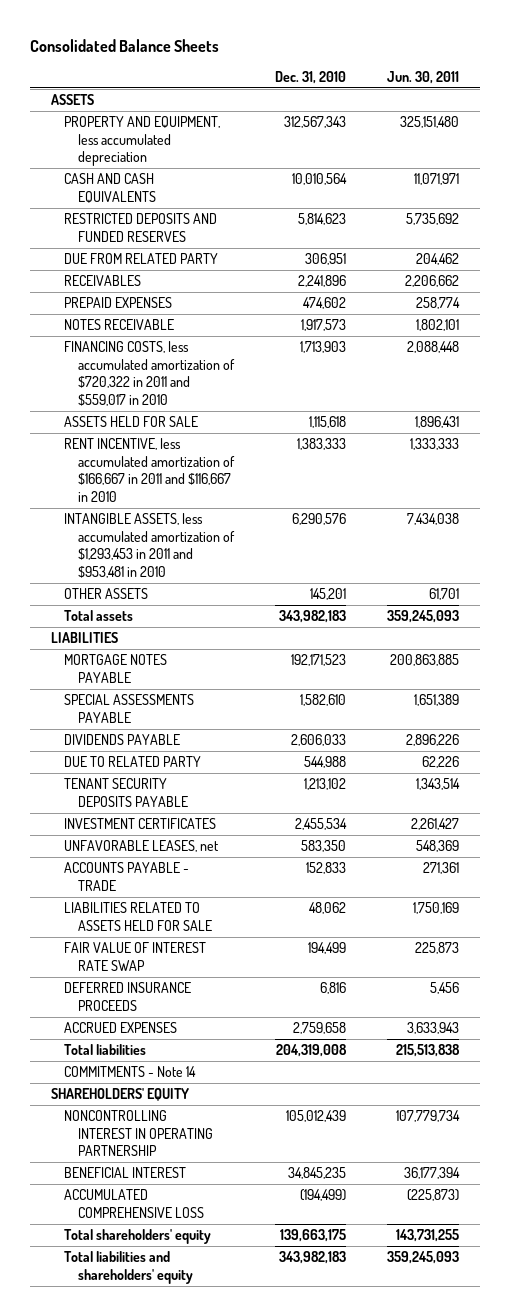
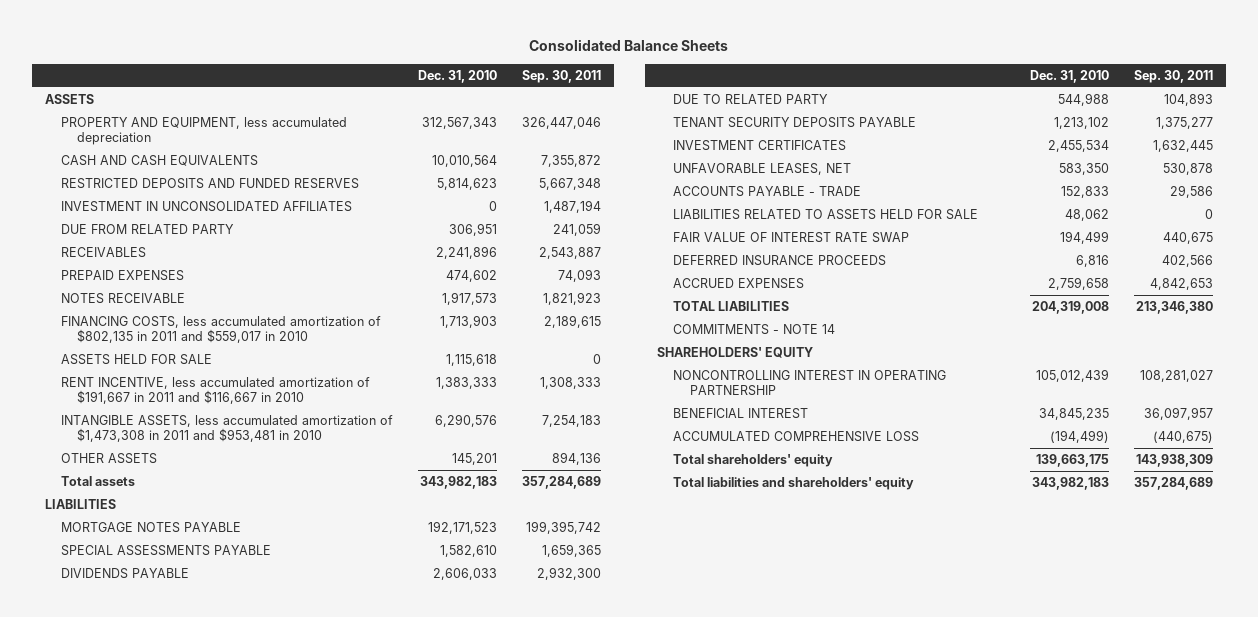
- | Dec. 31, 2010 | Jun. 30, 2011
+ | Dec. 31, 2010 | Sep. 30, 2011
+ INVESTMENT IN UNCONSOLIDATED AFFILIATES | 0 | 1,487,194
- FINANCING COSTS, less accumulated amortization of $720,322 in 2011 and $559,017 in 2010 | 1,713,903 | 2,088,448
+ FINANCING COSTS, less accumulated amortization of $802,135 in 2011 and $559,017 in 2010 | 1,713,903 | 2,189,615
- RENT INCENTIVE, less accumulated amortization of $166,667 in 2011 and $116,667 in 2010 | 1,383,333 | 1,333,333
- INTANGIBLE ASSETS, less accumulated amortization of $1,293,453 in 2011 and $953,481 in 2010 | 6,290,576 | 7,434,038
+ RENT INCENTIVE, less accumulated amortization of $191,667 in 2011 and $116,667 in 2010 | 1,383,333 | 1,308,333
+ INTANGIBLE ASSETS, less accumulated amortization of $1,473,308 in 2011 and $953,481 in 2010 | 6,290,576 | 7,254,183
- UNFAVORABLE LEASES, net | 583,350 | 548,369
+ UNFAVORABLE LEASES, NET | 583,350 | 530,878
- Total liabilities | 204,319,008 | 215,513,838
- COMMITMENTS - Note 14
+ TOTAL LIABILITIES | 204,319,008 | 213,346,380
+ COMMITMENTS - NOTE 14

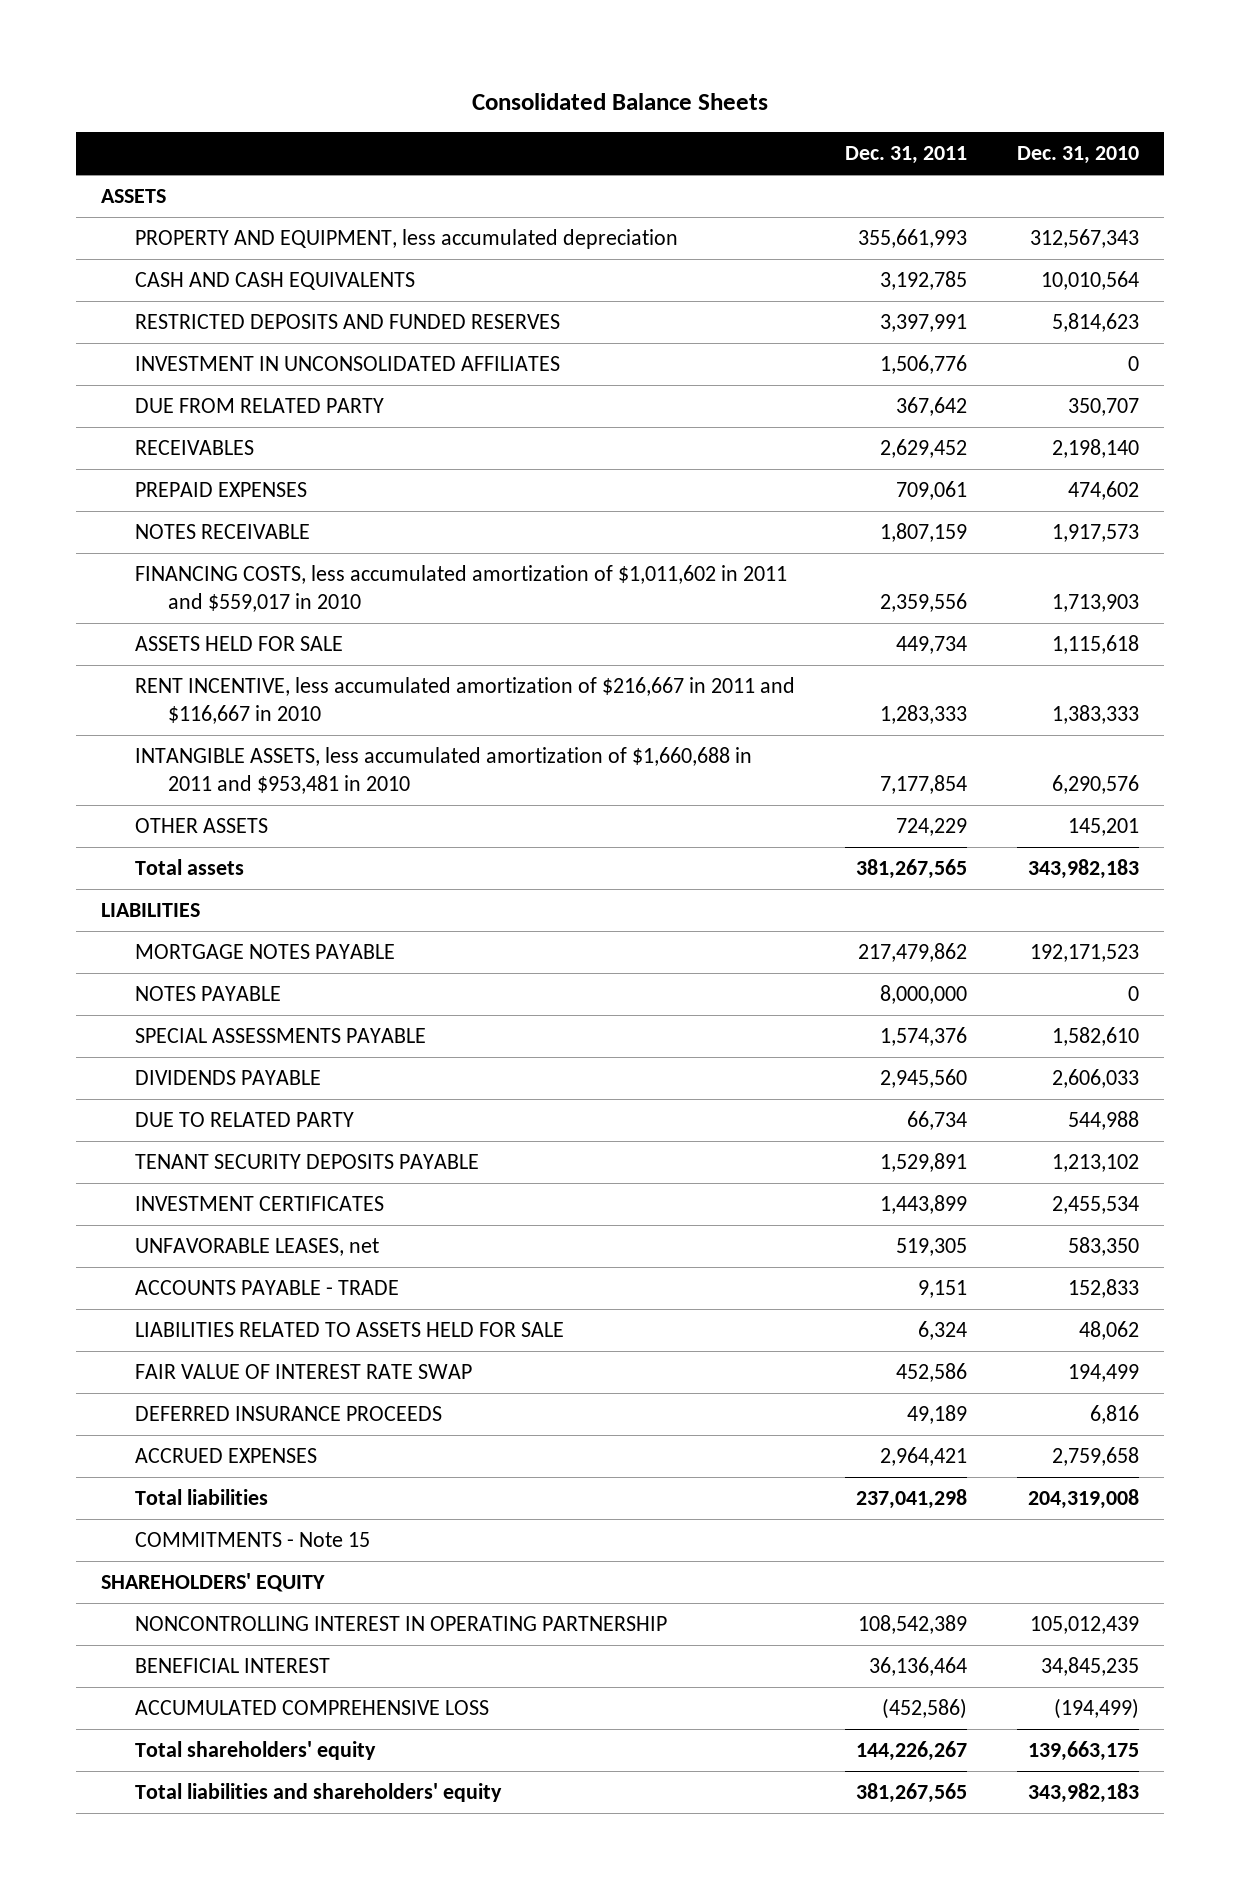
- | Dec. 31, 2010 | Sep. 30, 2011
+ | Dec. 31, 2011 | Dec. 31, 2010
- DUE FROM RELATED PARTY | 306,951 | 241,059
- RECEIVABLES | 2,241,896 | 2,543,887
+ DUE FROM RELATED PARTY | 367,642 | 350,707
+ RECEIVABLES | 2,629,452 | 2,198,140
- FINANCING COSTS, less accumulated amortization of $802,135 in 2011 and $559,017 in 2010 | 1,713,903 | 2,189,615
+ FINANCING COSTS, less accumulated amortization of $1,011,602 in 2011 and $559,017 in 2010 | 2,359,556 | 1,713,903
- RENT INCENTIVE, less accumulated amortization of $191,667 in 2011 and $116,667 in 2010 | 1,383,333 | 1,308,333
- INTANGIBLE ASSETS, less accumulated amortization of $1,473,308 in 2011 and $953,481 in 2010 | 6,290,576 | 7,254,183
+ RENT INCENTIVE, less accumulated amortization of $216,667 in 2011 and $116,667 in 2010 | 1,283,333 | 1,383,333
+ INTANGIBLE ASSETS, less accumulated amortization of $1,660,688 in 2011 and $953,481 in 2010 | 7,177,854 | 6,290,576
+ NOTES PAYABLE | 8,000,000 | 0
- UNFAVORABLE LEASES, NET | 583,350 | 530,878
+ UNFAVORABLE LEASES, net | 519,305 | 583,350
- TOTAL LIABILITIES | 204,319,008 | 213,346,380
- COMMITMENTS - NOTE 14
+ Total liabilities | 237,041,298 | 204,319,008
+ COMMITMENTS - Note 15

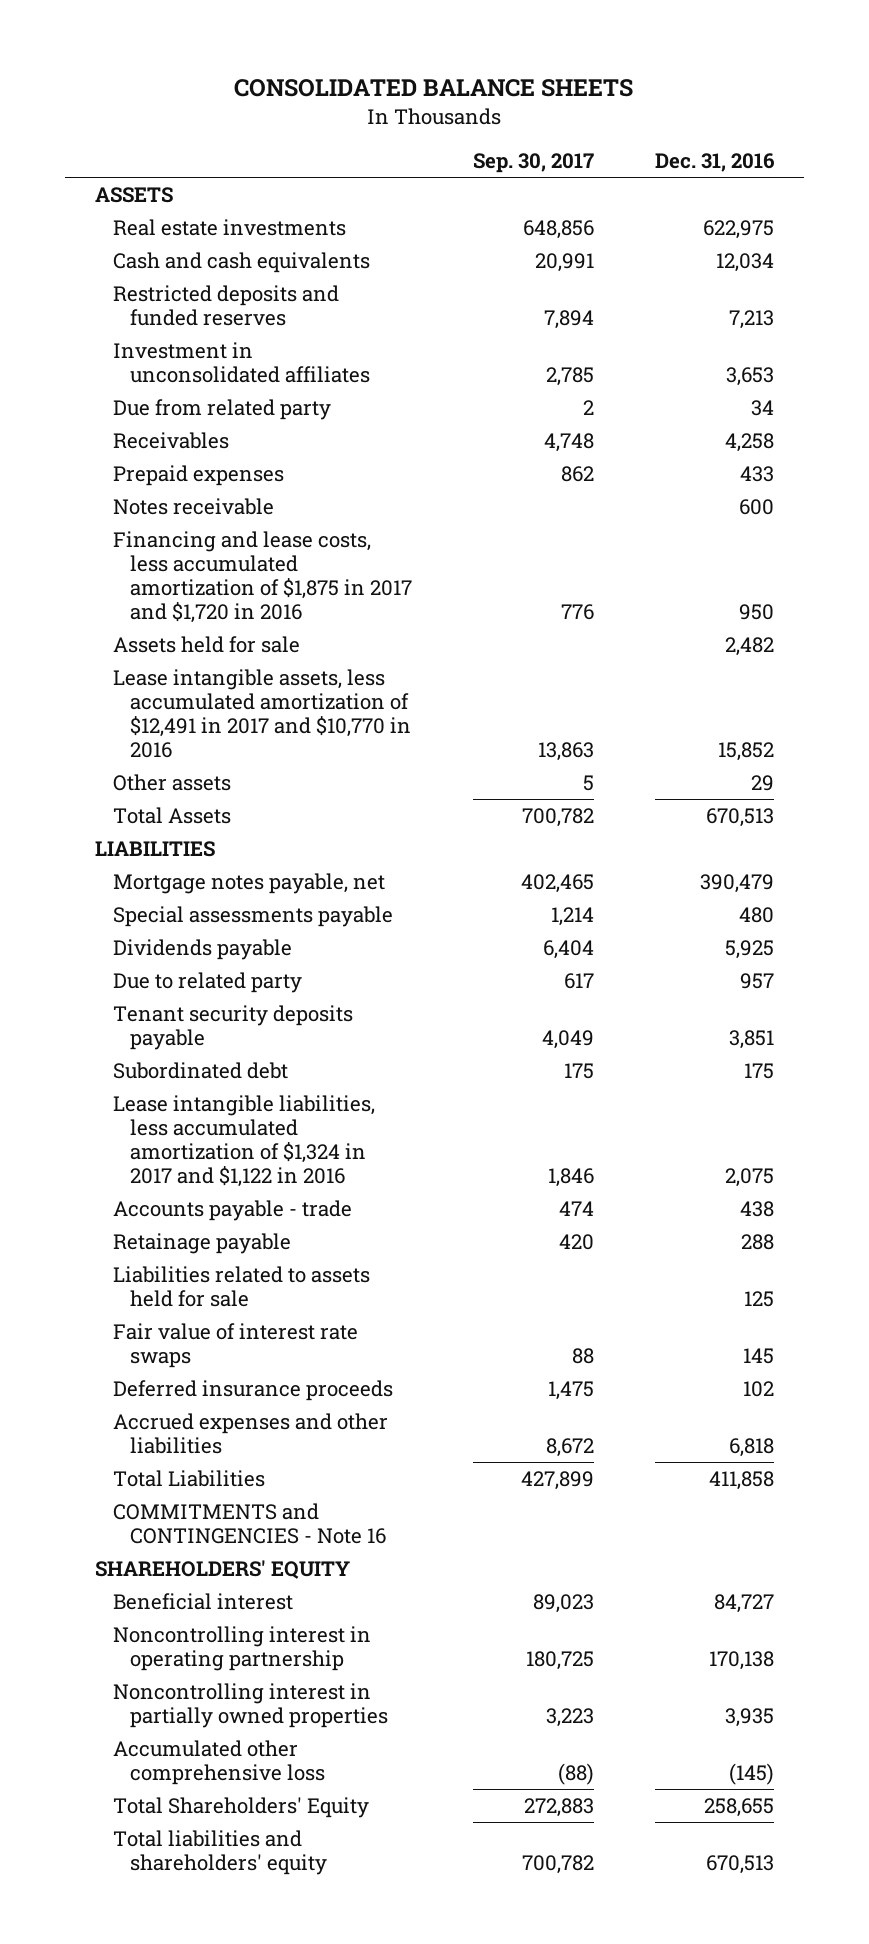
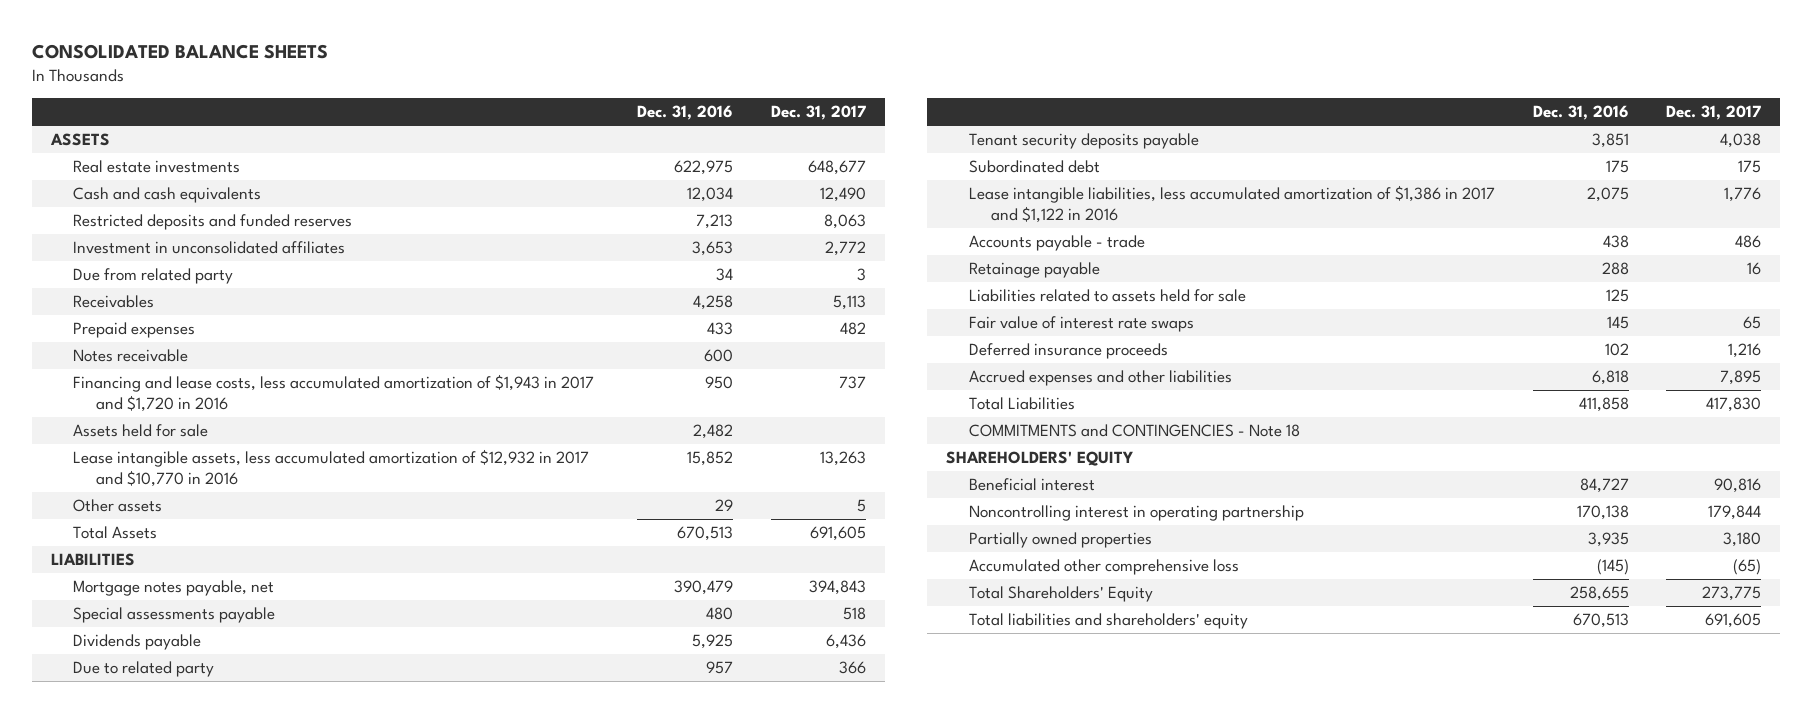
- | Sep. 30, 2017 | Dec. 31, 2016
+ | Dec. 31, 2016 | Dec. 31, 2017
- Financing and lease costs, less accumulated amortization of $1,875 in 2017 and $1,720 in 2016 | 776 | 950
+ Financing and lease costs, less accumulated amortization of $1,943 in 2017 and $1,720 in 2016 | 950 | 737
- Lease intangible assets, less accumulated amortization of $12,491 in 2017 and $10,770 in 2016 | 13,863 | 15,852
+ Lease intangible assets, less accumulated amortization of $12,932 in 2017 and $10,770 in 2016 | 15,852 | 13,263
- Lease intangible liabilities, less accumulated amortization of $1,324 in 2017 and $1,122 in 2016 | 1,846 | 2,075
+ Lease intangible liabilities, less accumulated amortization of $1,386 in 2017 and $1,122 in 2016 | 2,075 | 1,776
- COMMITMENTS and CONTINGENCIES - Note 16
+ COMMITMENTS and CONTINGENCIES - Note 18
- Noncontrolling interest in partially owned properties | 3,223 | 3,935
+ Partially owned properties | 3,935 | 3,180

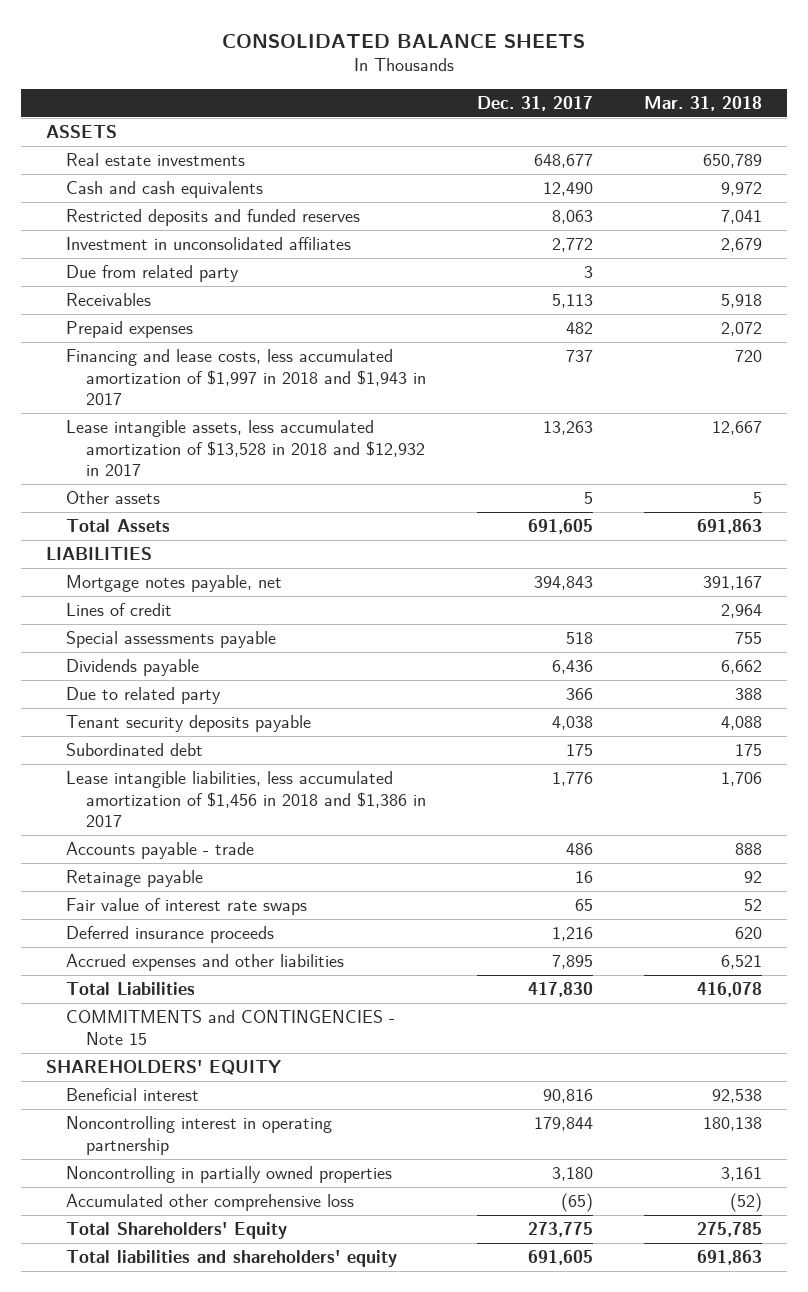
- | Dec. 31, 2016 | Dec. 31, 2017
+ | Dec. 31, 2017 | Mar. 31, 2018
- Notes receivable | 600 |
- Financing and lease costs, less accumulated amortization of $1,943 in 2017 and $1,720 in 2016 | 950 | 737
- Assets held for sale | 2,482 |
- Lease intangible assets, less accumulated amortization of $12,932 in 2017 and $10,770 in 2016 | 15,852 | 13,263
+ Financing and lease costs, less accumulated amortization of $1,997 in 2018 and $1,943 in 2017 | 737 | 720
+ Lease intangible assets, less accumulated amortization of $13,528 in 2018 and $12,932 in 2017 | 13,263 | 12,667
+ Lines of credit | | 2,964
- Lease intangible liabilities, less accumulated amortization of $1,386 in 2017 and $1,122 in 2016 | 2,075 | 1,776
+ Lease intangible liabilities, less accumulated amortization of $1,456 in 2018 and $1,386 in 2017 | 1,776 | 1,706
- Liabilities related to assets held for sale | 125 |
- COMMITMENTS and CONTINGENCIES - Note 18
+ COMMITMENTS and CONTINGENCIES - Note 15
- Partially owned properties | 3,935 | 3,180
+ Noncontrolling in partially owned properties | 3,180 | 3,161

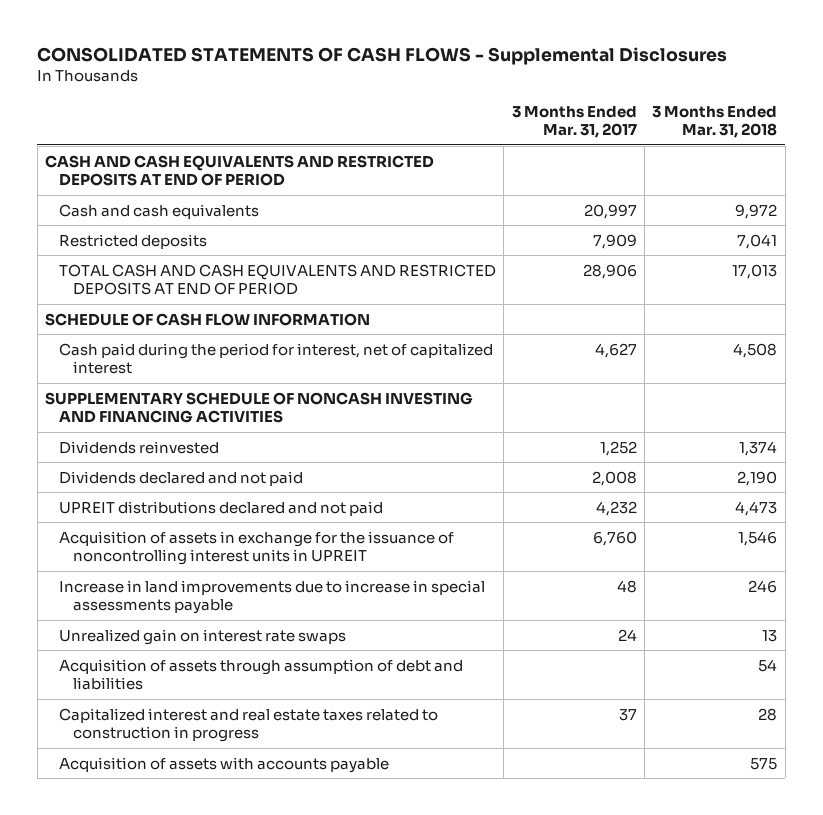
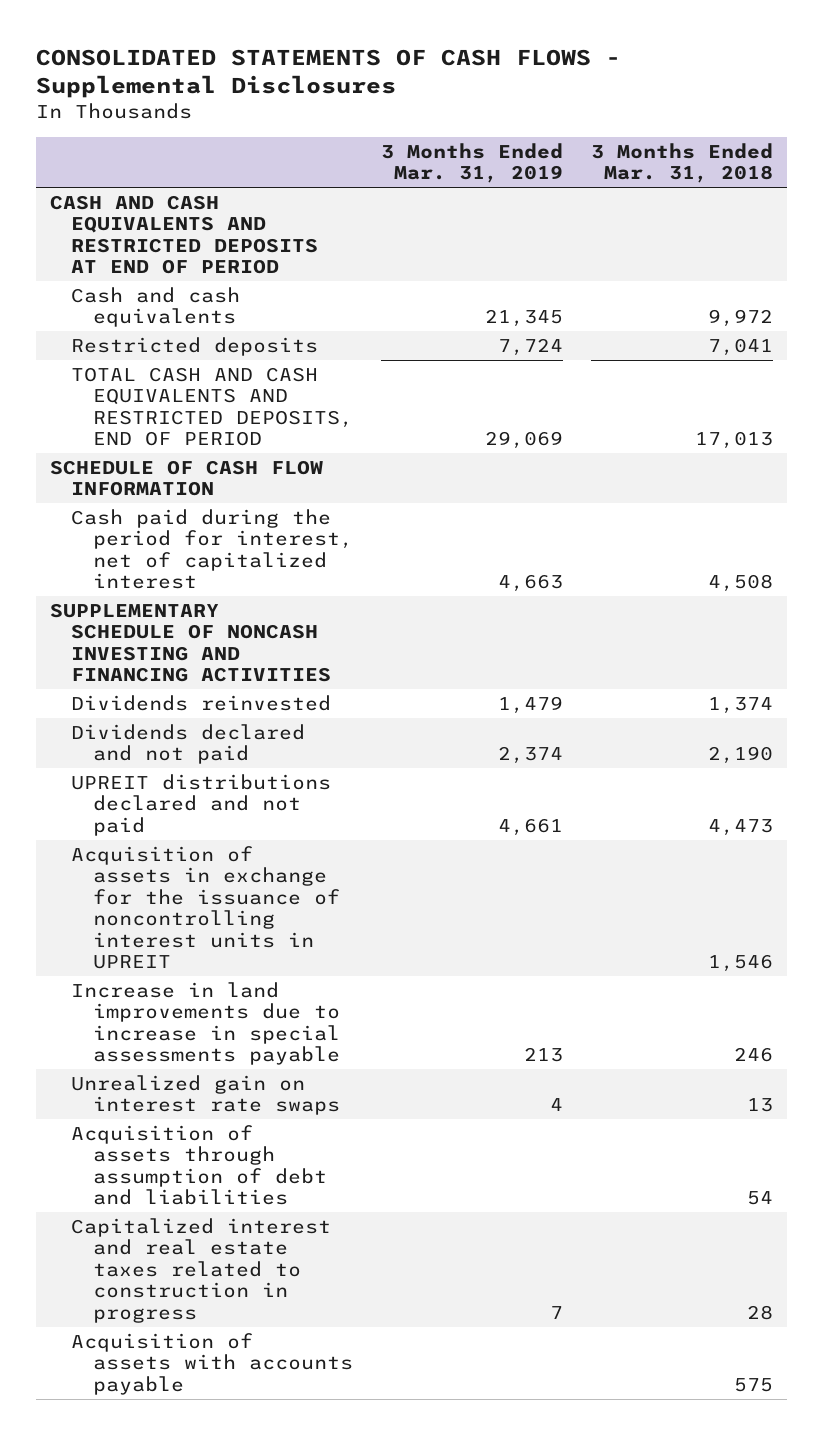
- | 3 Months Ended Mar. 31, 2017 | 3 Months Ended Mar. 31, 2018
+ | 3 Months Ended Mar. 31, 2019 | 3 Months Ended Mar. 31, 2018
- TOTAL CASH AND CASH EQUIVALENTS AND RESTRICTED DEPOSITS AT END OF PERIOD | 28,906 | 17,013
+ TOTAL CASH AND CASH EQUIVALENTS AND RESTRICTED DEPOSITS, END OF PERIOD | 29,069 | 17,013

